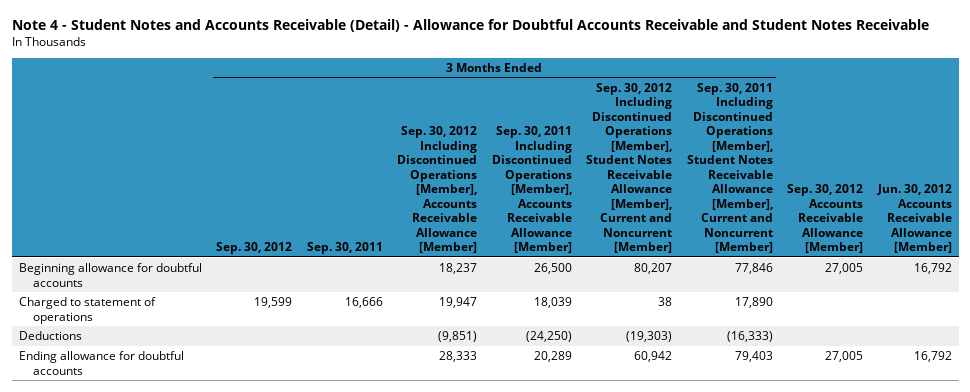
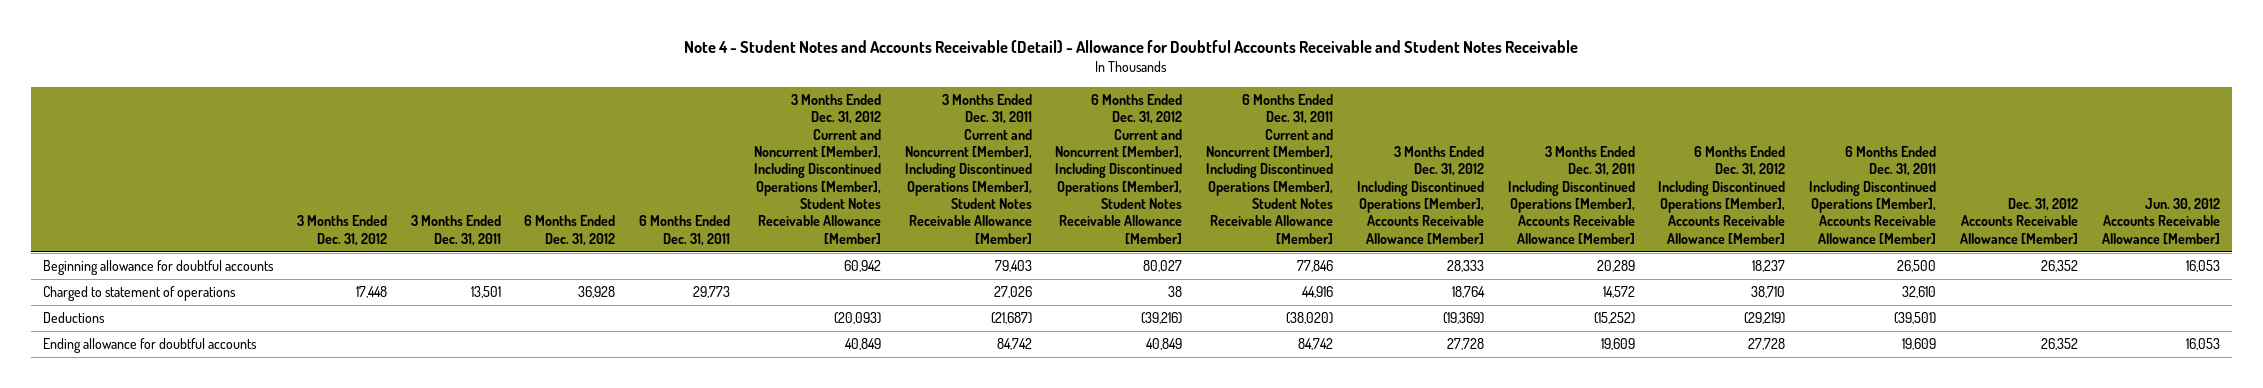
- | 3 Months Ended Sep. 30, 2012 | 3 Months Ended Sep. 30, 2011 | 3 Months Ended Sep. 30, 2012 Including Discontinued Operations [Member], Accounts Receivable Allowance [Member] | 3 Months Ended Sep. 30, 2011 Including Discontinued Operations [Member], Accounts Receivable Allowance [Member] | 3 Months Ended Sep. 30, 2012 Including Discontinued Operations [Member], Student Notes Receivable Allowance [Member], Current and Noncurrent [Member] | 3 Months Ended Sep. 30, 2011 Including Discontinued Operations [Member], Student Notes Receivable Allowance [Member], Current and Noncurrent [Member] | Sep. 30, 2012 Accounts Receivable Allowance [Member] | Jun. 30, 2012 Accounts Receivable Allowance [Member]
+ | 3 Months Ended Dec. 31, 2012 | 3 Months Ended Dec. 31, 2011 | 6 Months Ended Dec. 31, 2012 | 6 Months Ended Dec. 31, 2011 | 3 Months Ended Dec. 31, 2012 Current and Noncurrent [Member], Including Discontinued Operations [Member], Student Notes Receivable Allowance [Member] | 3 Months Ended Dec. 31, 2011 Current and Noncurrent [Member], Including Discontinued Operations [Member], Student Notes Receivable Allowance [Member] | 6 Months Ended Dec. 31, 2012 Current and Noncurrent [Member], Including Discontinued Operations [Member], Student Notes Receivable Allowance [Member] | 6 Months Ended Dec. 31, 2011 Current and Noncurrent [Member], Including Discontinued Operations [Member], Student Notes Receivable Allowance [Member] | 3 Months Ended Dec. 31, 2012 Including Discontinued Operations [Member], Accounts Receivable Allowance [Member] | 3 Months Ended Dec. 31, 2011 Including Discontinued Operations [Member], Accounts Receivable Allowance [Member] | 6 Months Ended Dec. 31, 2012 Including Discontinued Operations [Member], Accounts Receivable Allowance [Member] | 6 Months Ended Dec. 31, 2011 Including Discontinued Operations [Member], Accounts Receivable Allowance [Member] | Dec. 31, 2012 Accounts Receivable Allowance [Member] | Jun. 30, 2012 Accounts Receivable Allowance [Member]
- Beginning allowance for doubtful accounts | | | 18,237 | 26,500 | 80,207 | 77,846 | 27,005 | 16,792
+ Beginning allowance for doubtful accounts | | | | | 60,942 | 79,403 | 80,027 | 77,846 | 28,333 | 20,289 | 18,237 | 26,500 | 26,352 | 16,053
- Ending allowance for doubtful accounts | | | 28,333 | 20,289 | 60,942 | 79,403 | 27,005 | 16,792
+ Ending allowance for doubtful accounts | | | | | 40,849 | 84,742 | 40,849 | 84,742 | 27,728 | 19,609 | 27,728 | 19,609 | 26,352 | 16,053

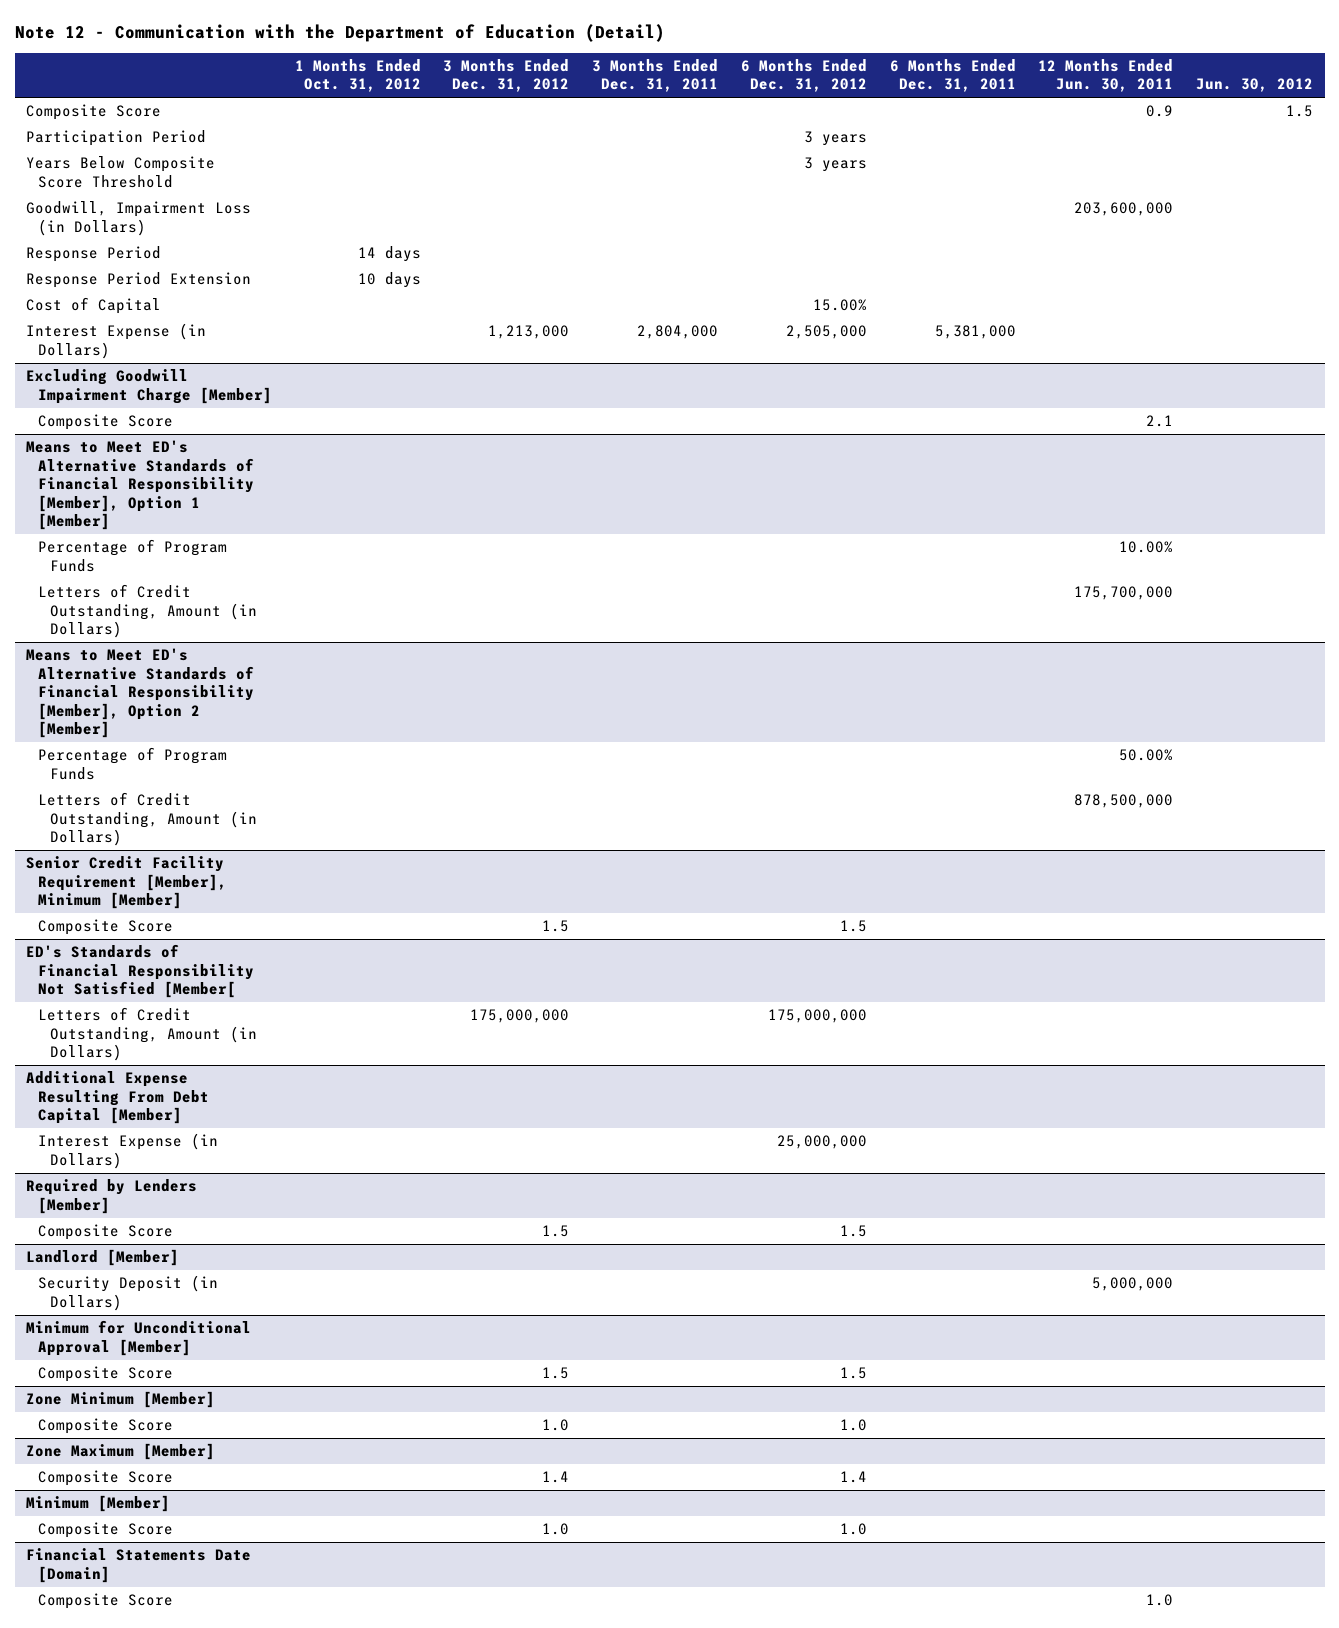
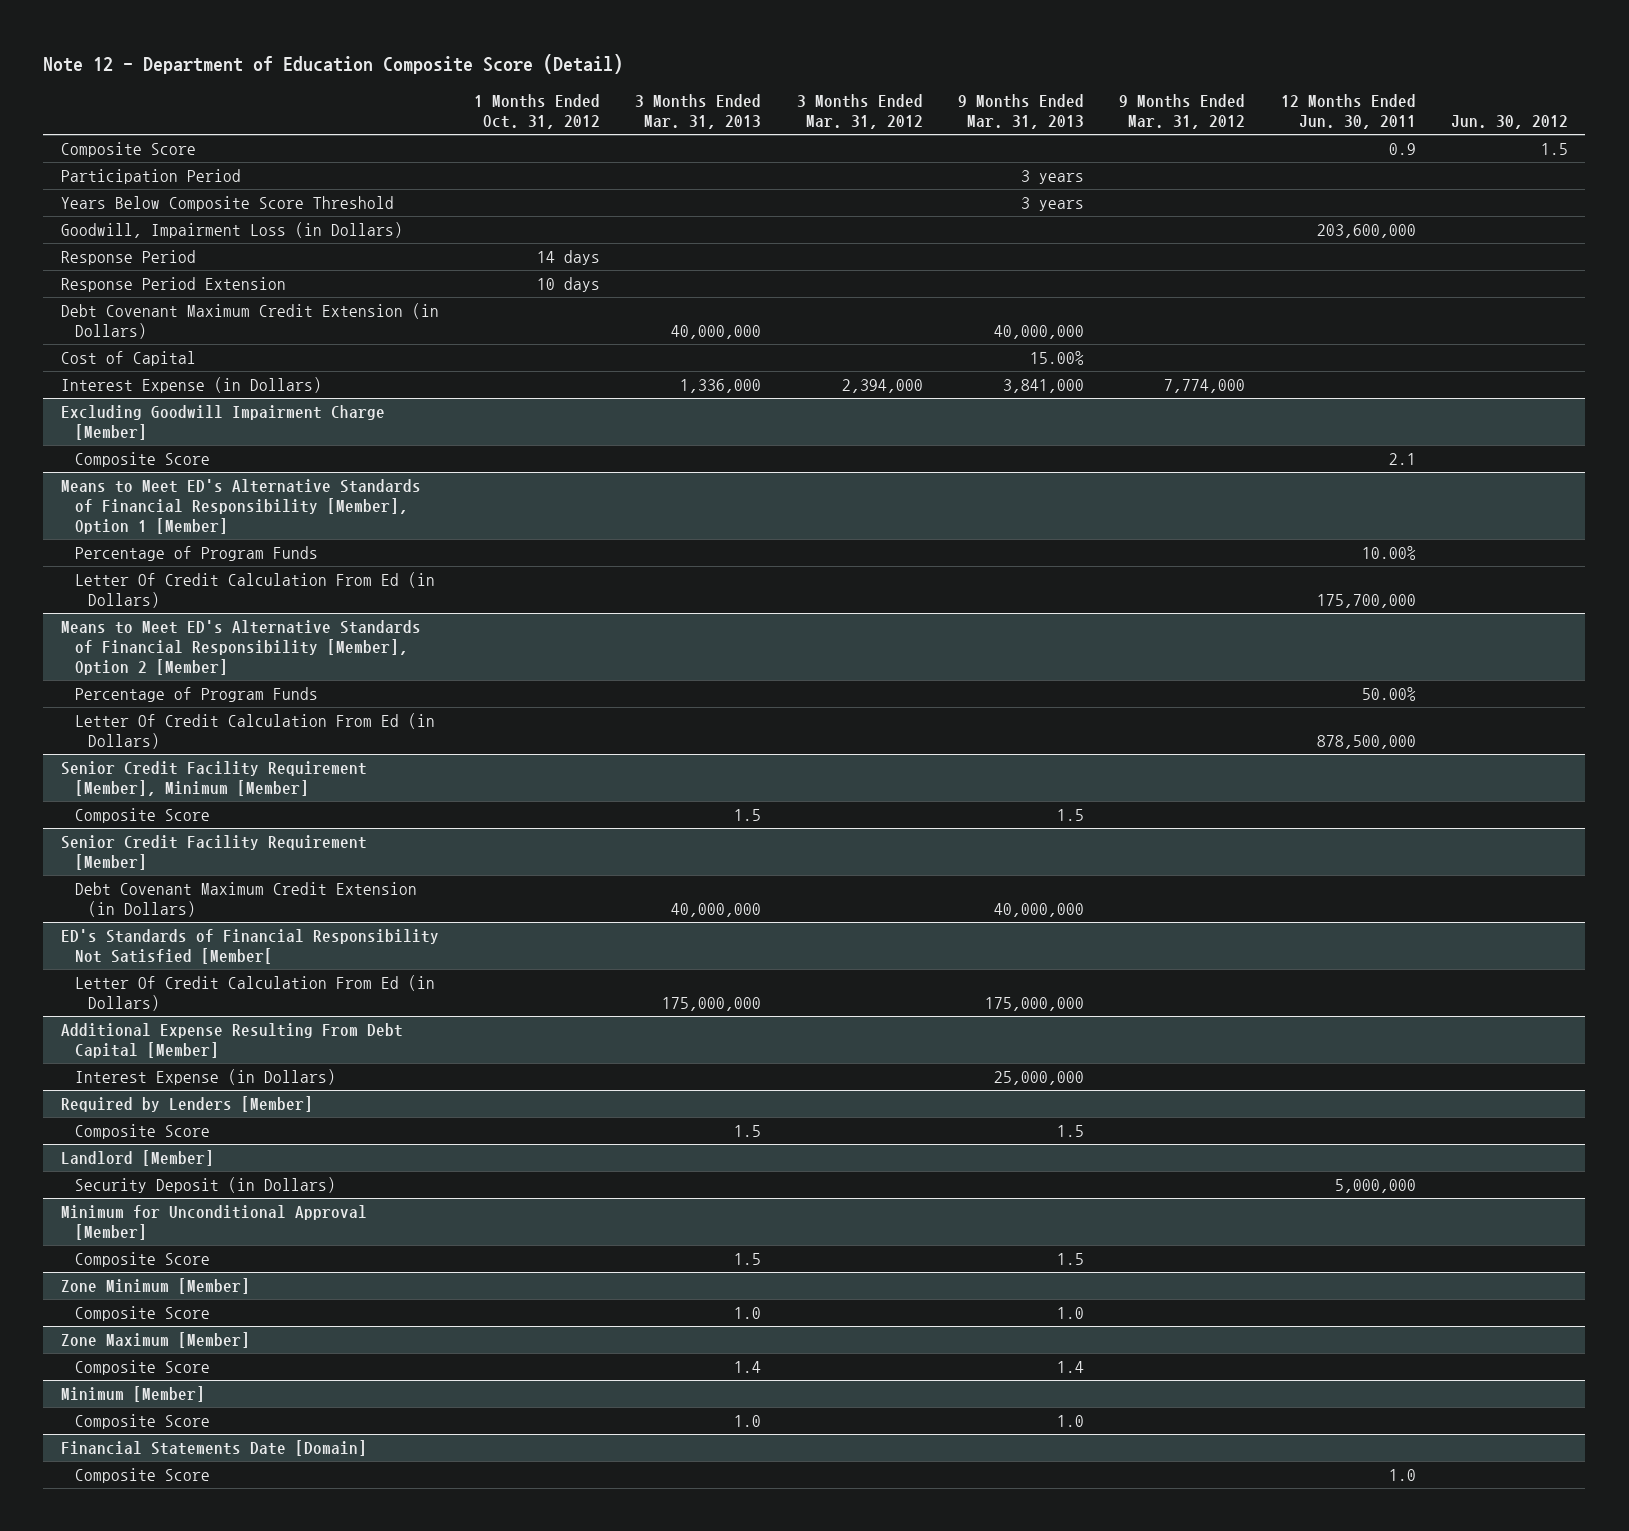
- Note 12 - Communication with the Department of Education (Detail)
+ Note 12 - Department of Education Composite Score (Detail)
- | 1 Months Ended Oct. 31, 2012 | 3 Months Ended Dec. 31, 2012 | 3 Months Ended Dec. 31, 2011 | 6 Months Ended Dec. 31, 2012 | 6 Months Ended Dec. 31, 2011 | 12 Months Ended Jun. 30, 2011 | Jun. 30, 2012
+ | 1 Months Ended Oct. 31, 2012 | 3 Months Ended Mar. 31, 2013 | 3 Months Ended Mar. 31, 2012 | 9 Months Ended Mar. 31, 2013 | 9 Months Ended Mar. 31, 2012 | 12 Months Ended Jun. 30, 2011 | Jun. 30, 2012
+ Debt Covenant Maximum Credit Extension (in Dollars) | | 40,000,000 | | 40,000,000 | | |
@ Means to Meet ED's Alternative Standards of Financial Responsibility [Member], Option 1 [Member]
- Letters of Credit Outstanding, Amount (in Dollars) | | | | | | 175,700,000 |
+ Letter Of Credit Calculation From Ed (in Dollars) | | | | | | 175,700,000 |
@ Means to Meet ED's Alternative Standards of Financial Responsibility [Member], Option 2 [Member]
- Letters of Credit Outstanding, Amount (in Dollars) | | | | | | 878,500,000 |
+ Letter Of Credit Calculation From Ed (in Dollars) | | | | | | 878,500,000 |
+ Senior Credit Facility Requirement [Member]
+ Debt Covenant Maximum Credit Extension (in Dollars) | | 40,000,000 | | 40,000,000 | | |
@ ED's Standards of Financial Responsibility Not Satisfied [Member[
- Letters of Credit Outstanding, Amount (in Dollars) | | 175,000,000 | | 175,000,000 | | |
+ Letter Of Credit Calculation From Ed (in Dollars) | | 175,000,000 | | 175,000,000 | | |

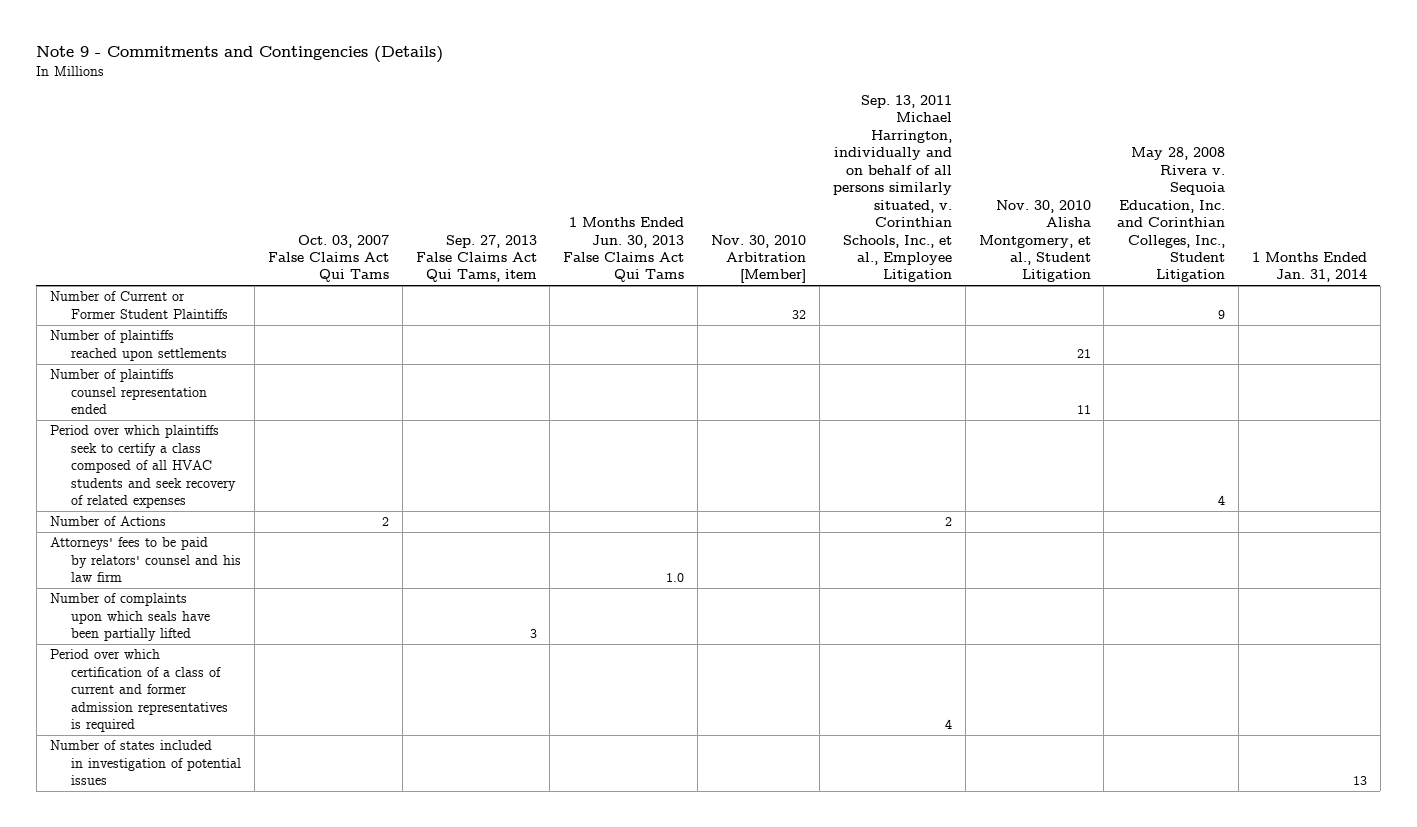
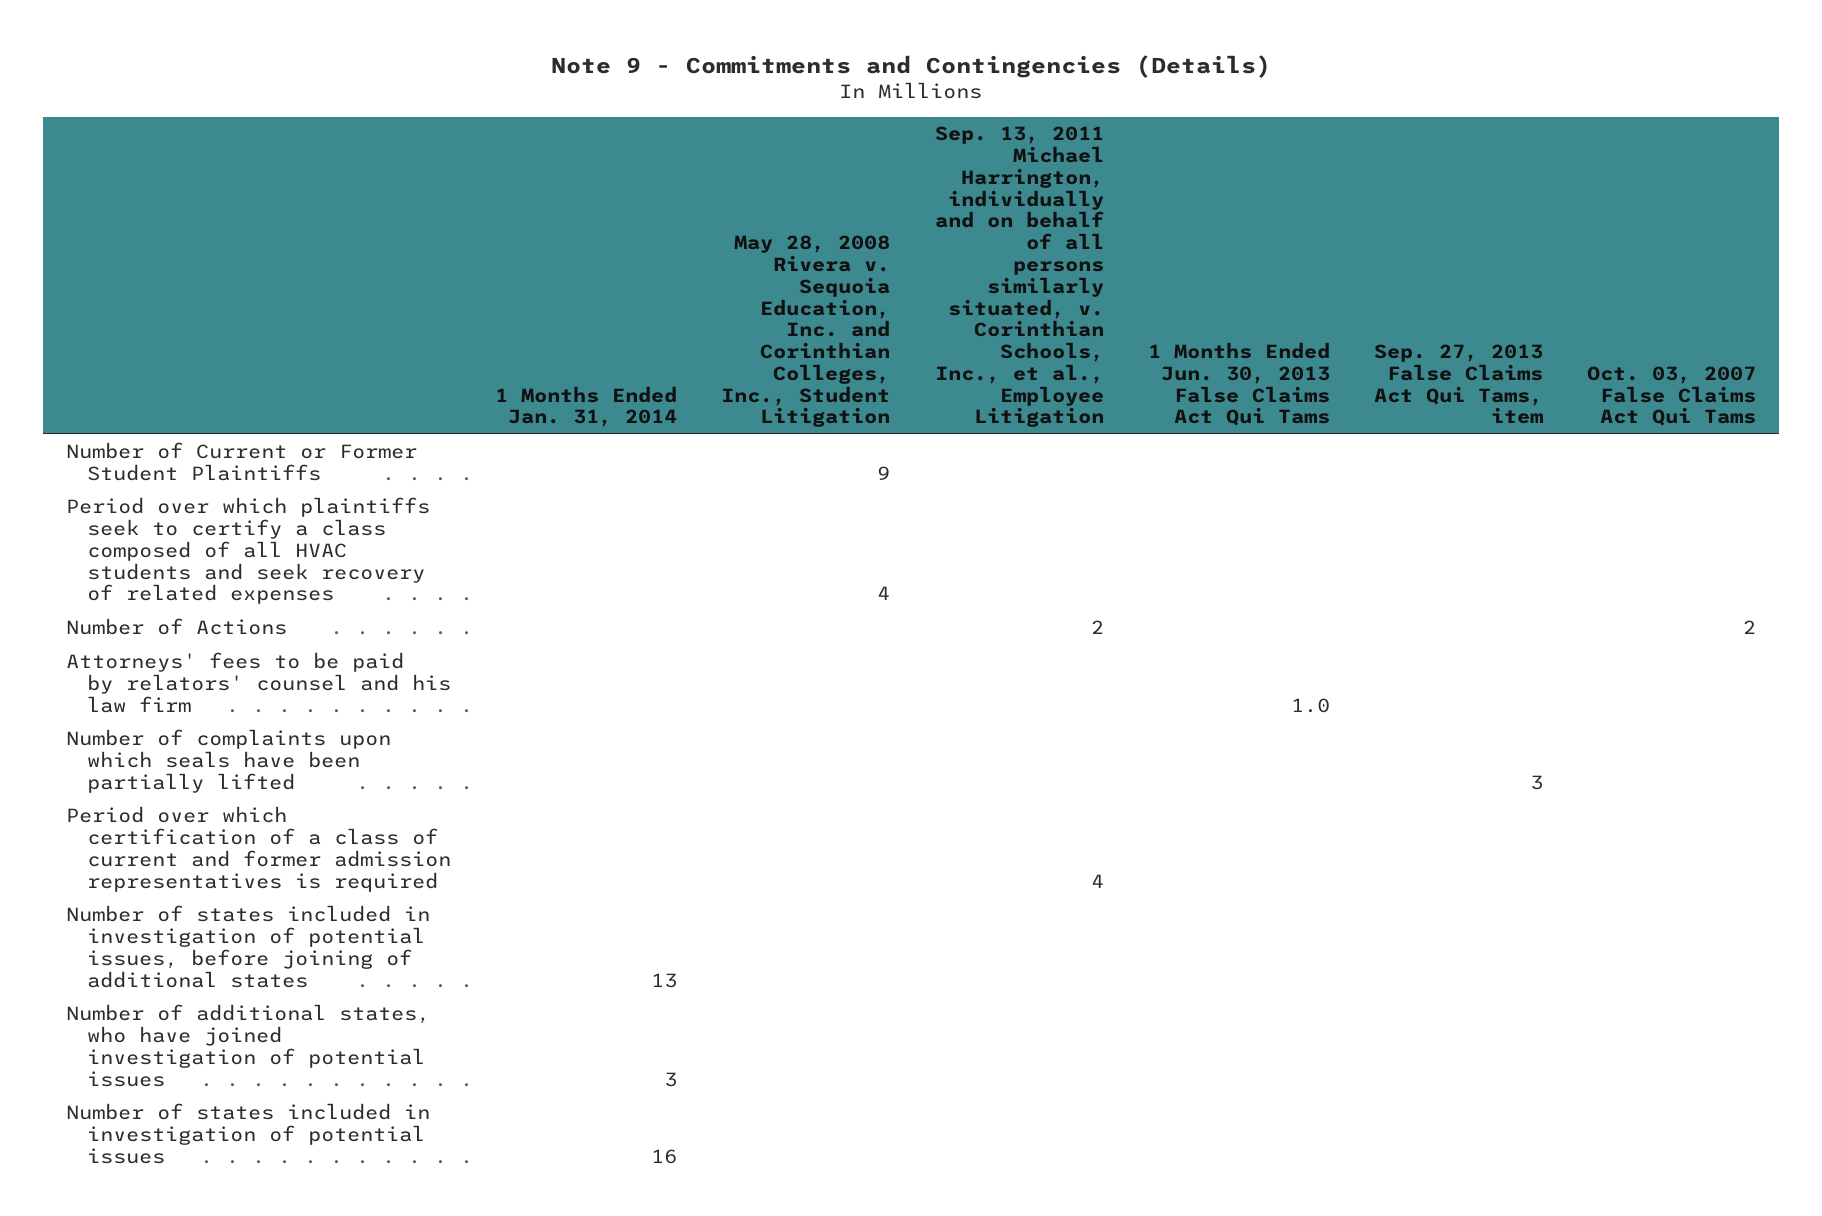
- | Oct. 03, 2007 False Claims Act Qui Tams | Sep. 27, 2013 False Claims Act Qui Tams, item | 1 Months Ended Jun. 30, 2013 False Claims Act Qui Tams | Nov. 30, 2010 Arbitration [Member] | Sep. 13, 2011 Michael Harrington, individually and on behalf of all persons similarly situated, v. Corinthian Schools, Inc., et al., Employee Litigation | Nov. 30, 2010 Alisha Montgomery, et al., Student Litigation | May 28, 2008 Rivera v. Sequoia Education, Inc. and Corinthian Colleges, Inc., Student Litigation | 1 Months Ended Jan. 31, 2014
+ | 1 Months Ended Jan. 31, 2014 | May 28, 2008 Rivera v. Sequoia Education, Inc. and Corinthian Colleges, Inc., Student Litigation | Sep. 13, 2011 Michael Harrington, individually and on behalf of all persons similarly situated, v. Corinthian Schools, Inc., et al., Employee Litigation | 1 Months Ended Jun. 30, 2013 False Claims Act Qui Tams | Sep. 27, 2013 False Claims Act Qui Tams, item | Oct. 03, 2007 False Claims Act Qui Tams
- Number of plaintiffs reached upon settlements | | | | | | 21 | |
- Number of plaintiffs counsel representation ended | | | | | | 11 | |
- Number of states included in investigation of potential issues | | | | | | | | 13
+ Number of states included in investigation of potential issues, before joining of additional states | 13 | | | | |
+ Number of additional states, who have joined investigation of potential issues | 3 | | | | |
+ Number of states included in investigation of potential issues | 16 | | | | |

